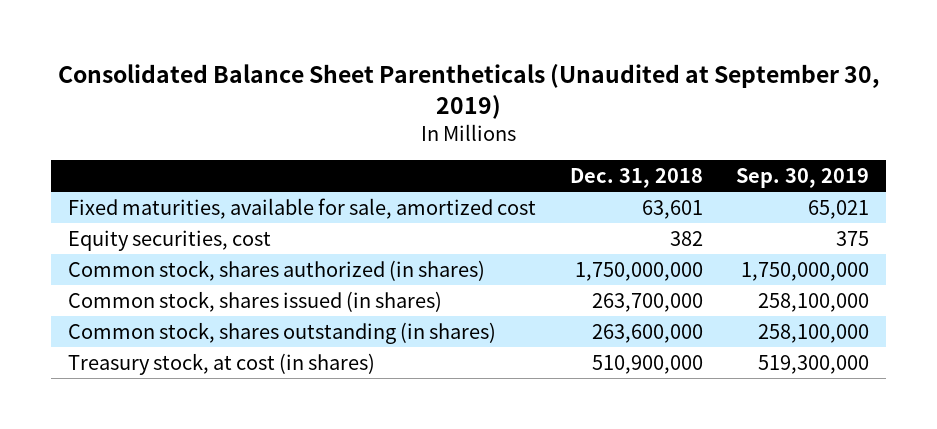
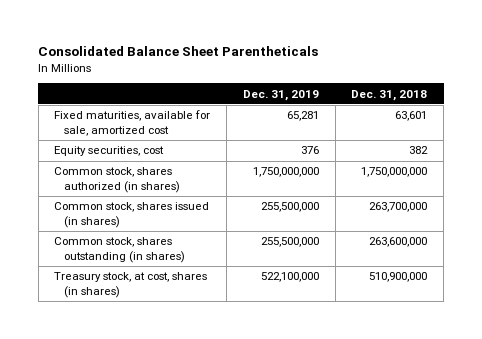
- Consolidated Balance Sheet Parentheticals (Unaudited at September 30, 2019)
+ Consolidated Balance Sheet Parentheticals
- | Dec. 31, 2018 | Sep. 30, 2019
+ | Dec. 31, 2019 | Dec. 31, 2018
- Treasury stock, at cost (in shares) | 510,900,000 | 519,300,000
+ Treasury stock, at cost, shares (in shares) | 522,100,000 | 510,900,000

